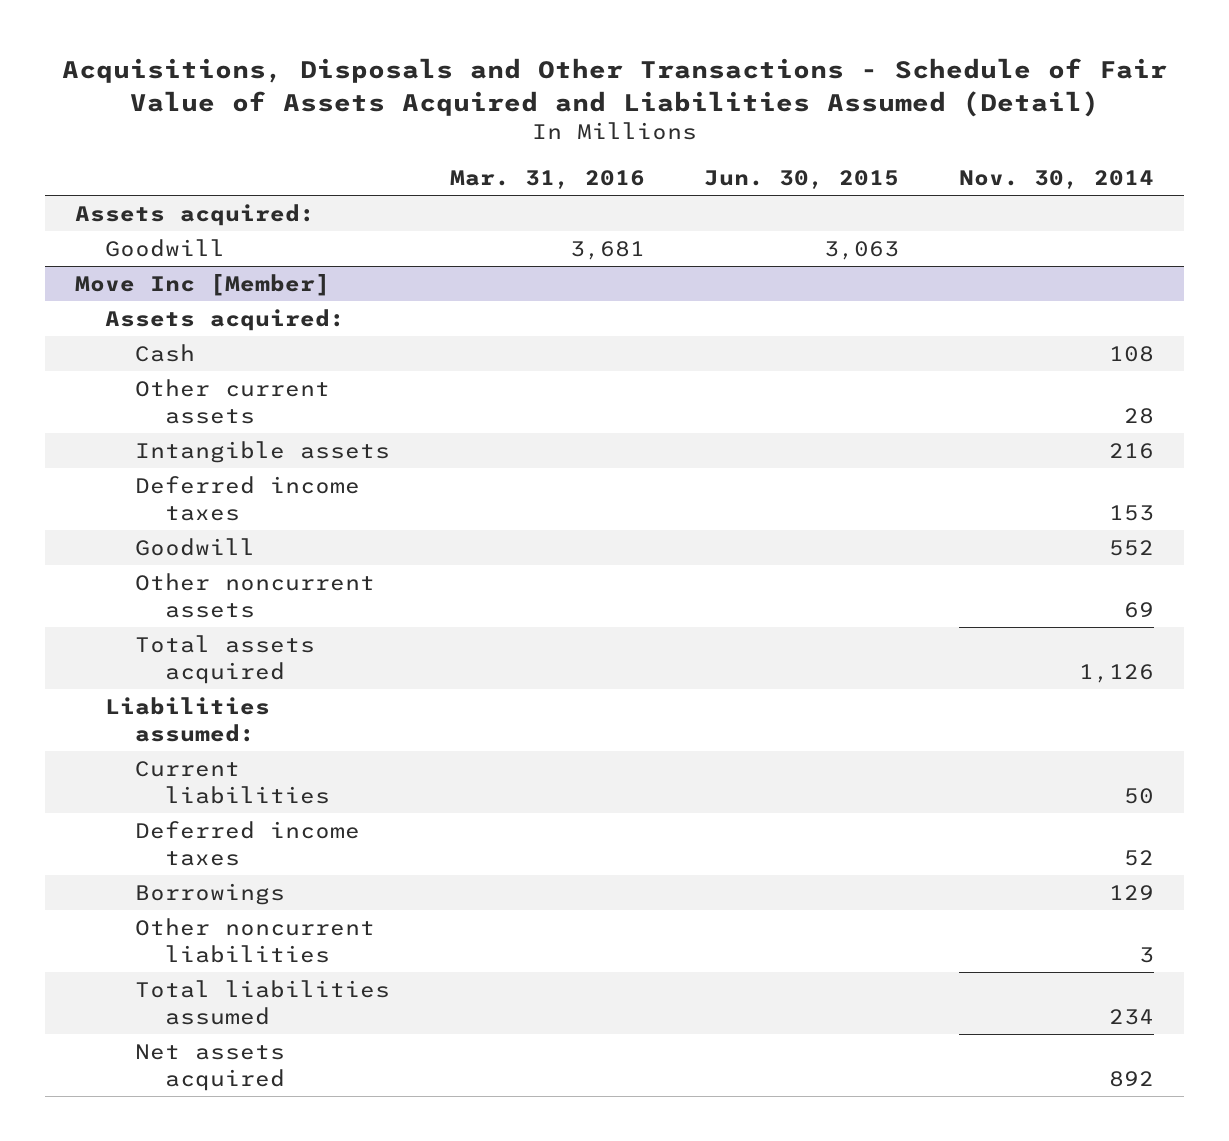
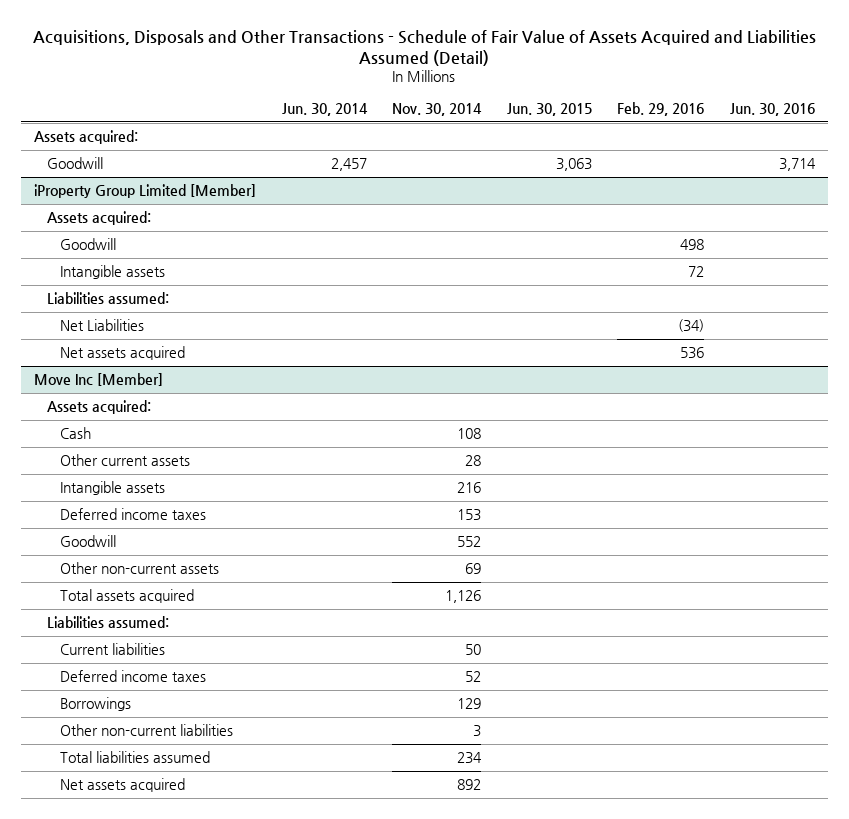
- | Mar. 31, 2016 | Jun. 30, 2015 | Nov. 30, 2014
+ | Jun. 30, 2014 | Nov. 30, 2014 | Jun. 30, 2015 | Feb. 29, 2016 | Jun. 30, 2016
+ iProperty Group Limited [Member]
+ Assets acquired:
+ Goodwill | | | | 498 |
+ Intangible assets | | | | 72 |
+ Liabilities assumed:
+ Net Liabilities | | | | (34) |
+ Net assets acquired | | | | 536 |
@ Move Inc [Member]
- Other noncurrent assets | | | 69
+ Other non-current assets | | 69 | | |
- Other noncurrent liabilities | | | 3
+ Other non-current liabilities | | 3 | | |

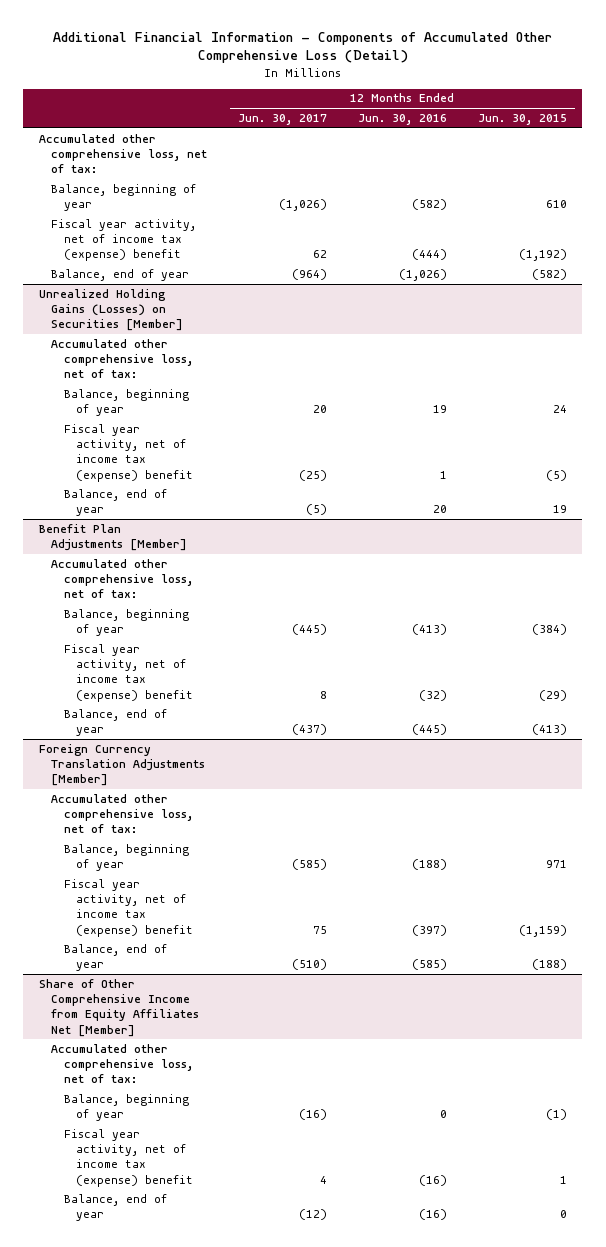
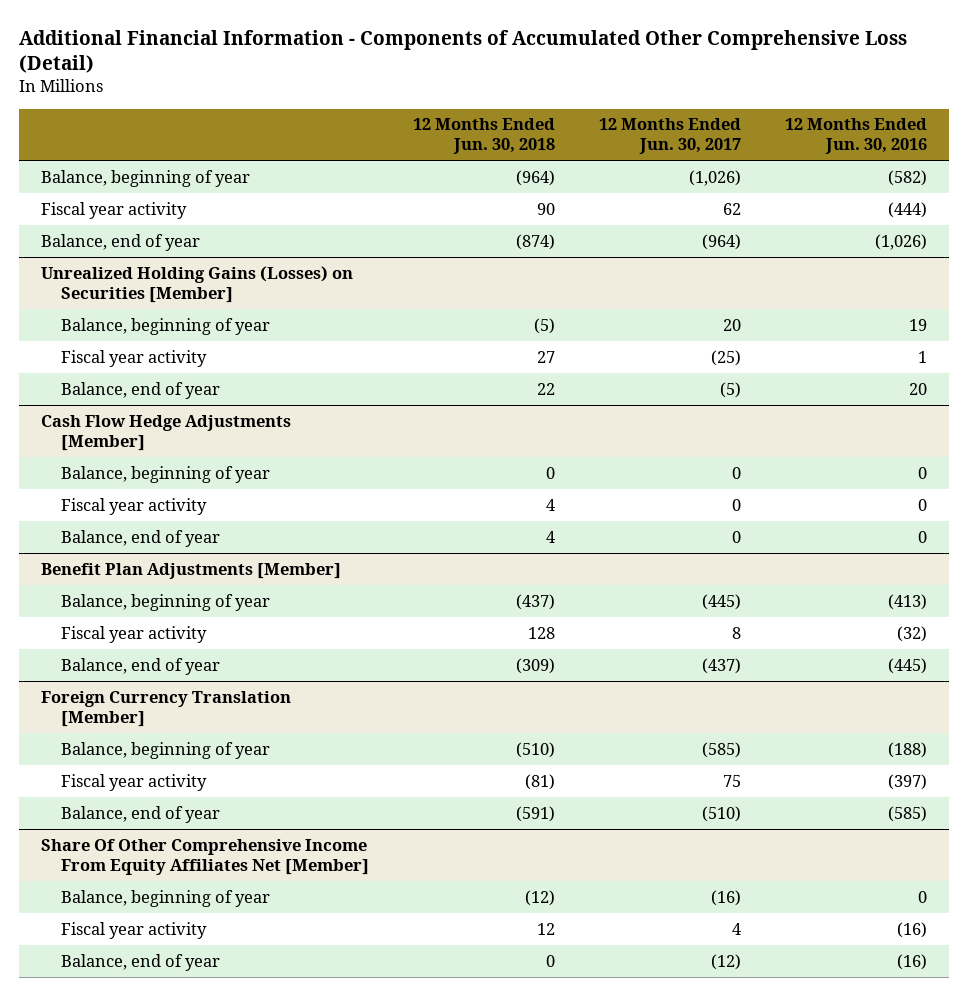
- | 12 Months Ended Jun. 30, 2017 | 12 Months Ended Jun. 30, 2016 | 12 Months Ended Jun. 30, 2015
+ | 12 Months Ended Jun. 30, 2018 | 12 Months Ended Jun. 30, 2017 | 12 Months Ended Jun. 30, 2016
- Accumulated other comprehensive loss, net of tax:
- Fiscal year activity, net of income tax (expense) benefit | 62 | (444) | (1,192)
+ Fiscal year activity | 90 | 62 | (444)
@ Unrealized Holding Gains (Losses) on Securities [Member]
- Accumulated other comprehensive loss, net of tax:
- Fiscal year activity, net of income tax (expense) benefit | (25) | 1 | (5)
+ Fiscal year activity | 27 | (25) | 1
+ Cash Flow Hedge Adjustments [Member]
+ Balance, beginning of year | 0 | 0 | 0
+ Fiscal year activity | 4 | 0 | 0
+ Balance, end of year | 4 | 0 | 0
@ Benefit Plan Adjustments [Member]
- Accumulated other comprehensive loss, net of tax:
- Fiscal year activity, net of income tax (expense) benefit | 8 | (32) | (29)
+ Fiscal year activity | 128 | 8 | (32)
- Foreign Currency Translation Adjustments [Member]
- Accumulated other comprehensive loss, net of tax:
+ Foreign Currency Translation [Member]
- Fiscal year activity, net of income tax (expense) benefit | 75 | (397) | (1,159)
+ Fiscal year activity | (81) | 75 | (397)
- Share of Other Comprehensive Income from Equity Affiliates Net [Member]
- Accumulated other comprehensive loss, net of tax:
+ Share Of Other Comprehensive Income From Equity Affiliates Net [Member]
- Fiscal year activity, net of income tax (expense) benefit | 4 | (16) | 1
+ Fiscal year activity | 12 | 4 | (16)

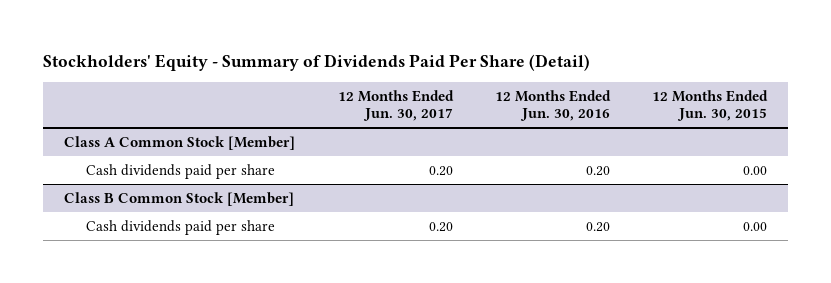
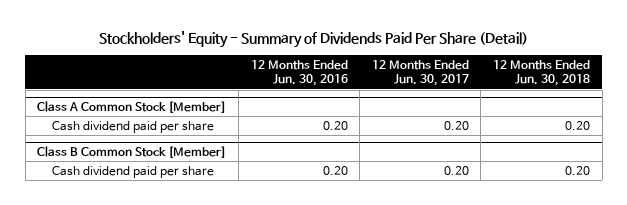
- | 12 Months Ended Jun. 30, 2017 | 12 Months Ended Jun. 30, 2016 | 12 Months Ended Jun. 30, 2015
+ | 12 Months Ended Jun. 30, 2016 | 12 Months Ended Jun. 30, 2017 | 12 Months Ended Jun. 30, 2018
@ Class A Common Stock [Member]
- Cash dividends paid per share | 0.20 | 0.20 | 0.00
+ Cash dividend paid per share | 0.20 | 0.20 | 0.20
@ Class B Common Stock [Member]
- Cash dividends paid per share | 0.20 | 0.20 | 0.00
+ Cash dividend paid per share | 0.20 | 0.20 | 0.20

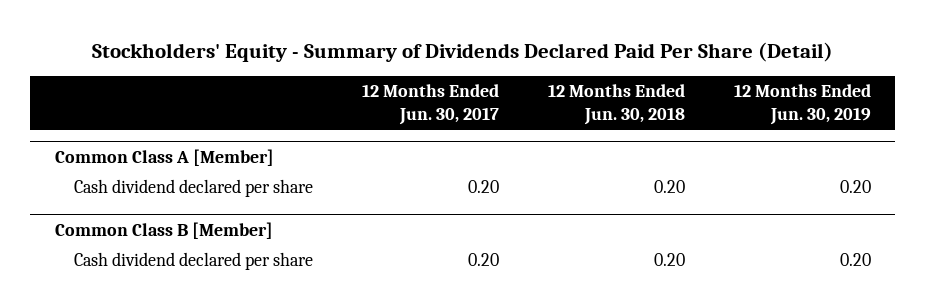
- Stockholders' Equity - Summary of Dividends Paid Per Share (Detail)
+ Stockholders' Equity - Summary of Dividends Declared Paid Per Share (Detail)
- | 12 Months Ended Jun. 30, 2016 | 12 Months Ended Jun. 30, 2017 | 12 Months Ended Jun. 30, 2018
+ | 12 Months Ended Jun. 30, 2017 | 12 Months Ended Jun. 30, 2018 | 12 Months Ended Jun. 30, 2019
- Class A Common Stock [Member]
- Cash dividend paid per share | 0.20 | 0.20 | 0.20
- Class B Common Stock [Member]
- Cash dividend paid per share | 0.20 | 0.20 | 0.20
+ Common Class A [Member]
+ Cash dividend declared per share | 0.20 | 0.20 | 0.20
+ Common Class B [Member]
+ Cash dividend declared per share | 0.20 | 0.20 | 0.20

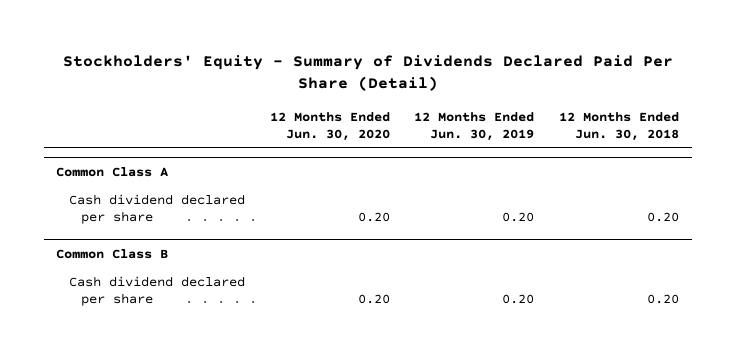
- | 12 Months Ended Jun. 30, 2017 | 12 Months Ended Jun. 30, 2018 | 12 Months Ended Jun. 30, 2019
+ | 12 Months Ended Jun. 30, 2020 | 12 Months Ended Jun. 30, 2019 | 12 Months Ended Jun. 30, 2018
- Common Class A [Member]
+ Common Class A
- Common Class B [Member]
+ Common Class B

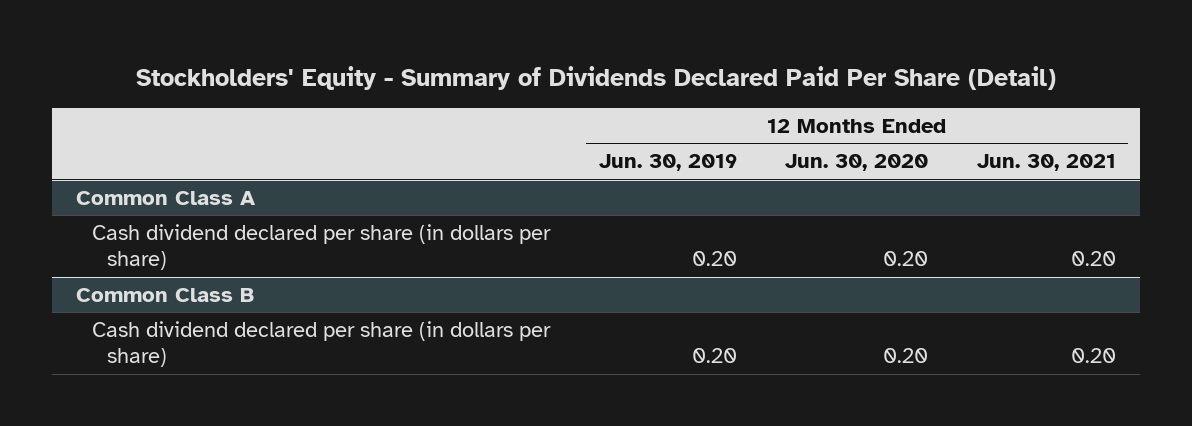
- | 12 Months Ended Jun. 30, 2020 | 12 Months Ended Jun. 30, 2019 | 12 Months Ended Jun. 30, 2018
+ | 12 Months Ended Jun. 30, 2019 | 12 Months Ended Jun. 30, 2020 | 12 Months Ended Jun. 30, 2021
@ Common Class A
- Cash dividend declared per share | 0.20 | 0.20 | 0.20
+ Cash dividend declared per share (in dollars per share) | 0.20 | 0.20 | 0.20
@ Common Class B
- Cash dividend declared per share | 0.20 | 0.20 | 0.20
+ Cash dividend declared per share (in dollars per share) | 0.20 | 0.20 | 0.20

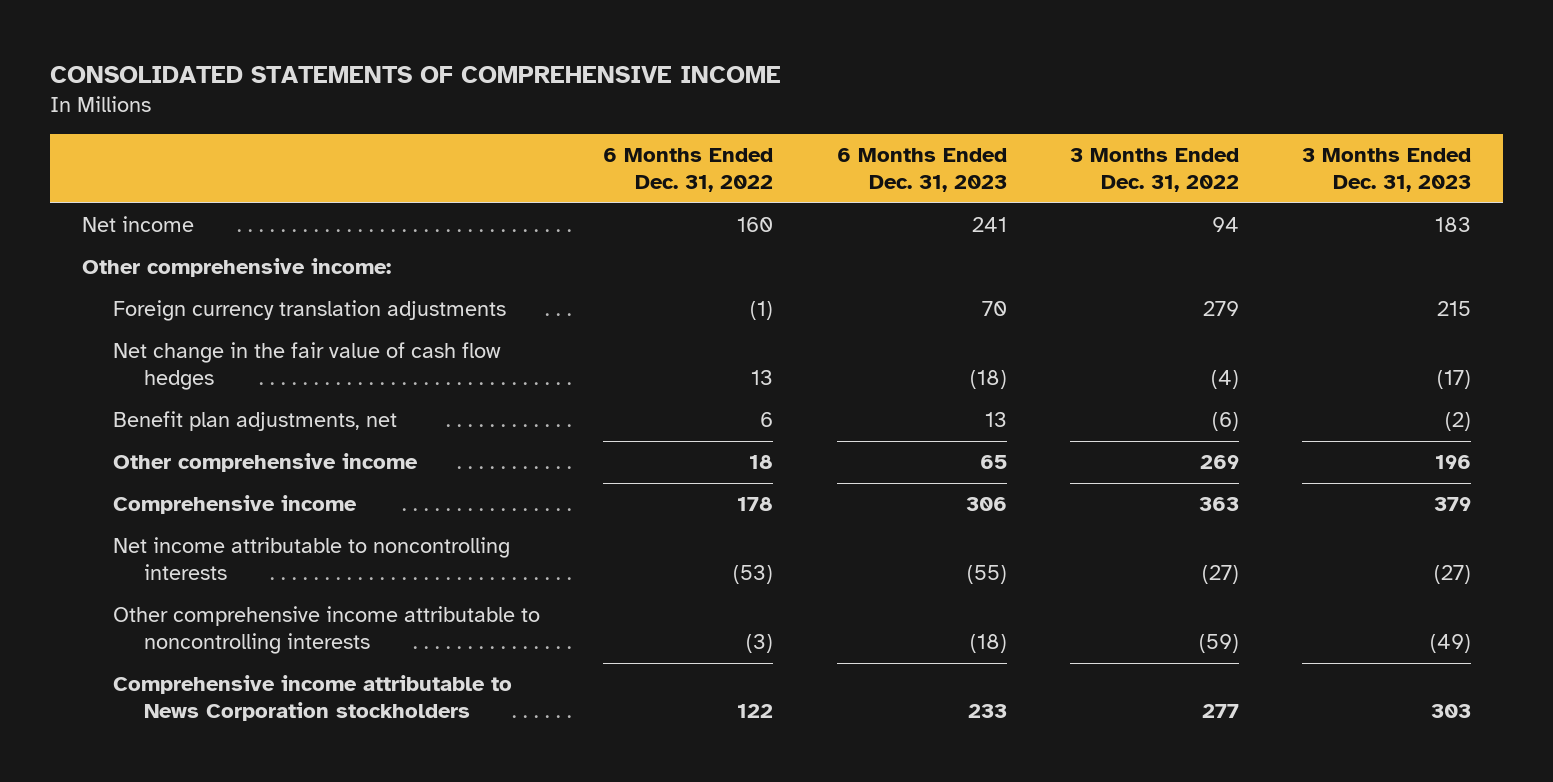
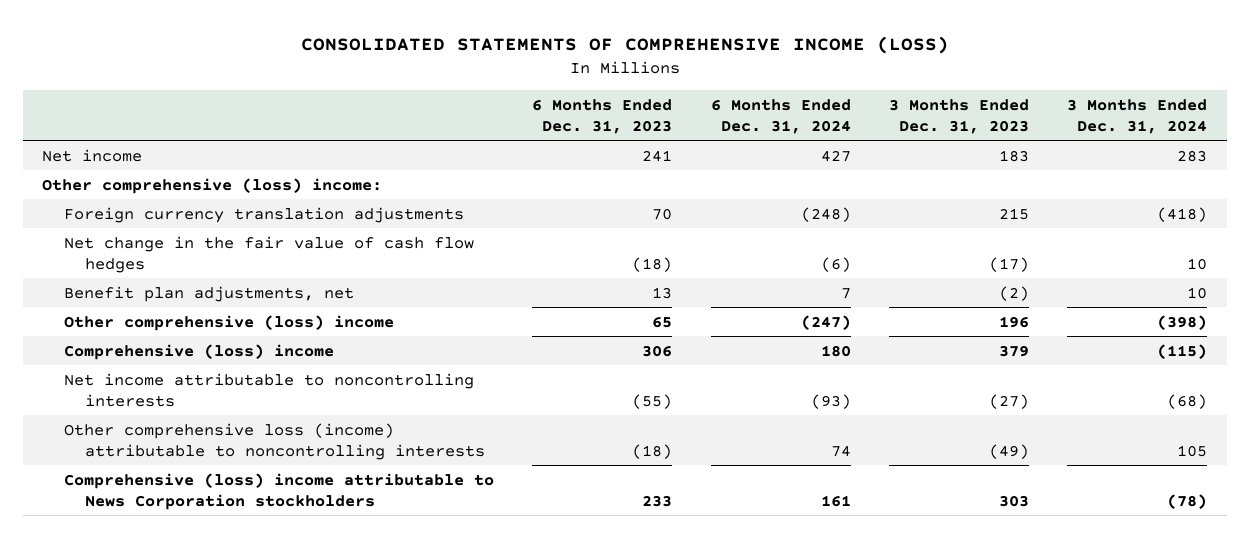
- CONSOLIDATED STATEMENTS OF COMPREHENSIVE INCOME
+ CONSOLIDATED STATEMENTS OF COMPREHENSIVE INCOME (LOSS)
- | 6 Months Ended Dec. 31, 2022 | 6 Months Ended Dec. 31, 2023 | 3 Months Ended Dec. 31, 2022 | 3 Months Ended Dec. 31, 2023
+ | 6 Months Ended Dec. 31, 2023 | 6 Months Ended Dec. 31, 2024 | 3 Months Ended Dec. 31, 2023 | 3 Months Ended Dec. 31, 2024
- Other comprehensive income:
+ Other comprehensive (loss) income:
- Other comprehensive income | 18 | 65 | 269 | 196
- Comprehensive income | 178 | 306 | 363 | 379
+ Other comprehensive (loss) income | 65 | (247) | 196 | (398)
+ Comprehensive (loss) income | 306 | 180 | 379 | (115)
- Other comprehensive income attributable to noncontrolling interests | (3) | (18) | (59) | (49)
- Comprehensive income attributable to News Corporation stockholders | 122 | 233 | 277 | 303
+ Other comprehensive loss (income) attributable to noncontrolling interests | (18) | 74 | (49) | 105
+ Comprehensive (loss) income attributable to News Corporation stockholders | 233 | 161 | 303 | (78)

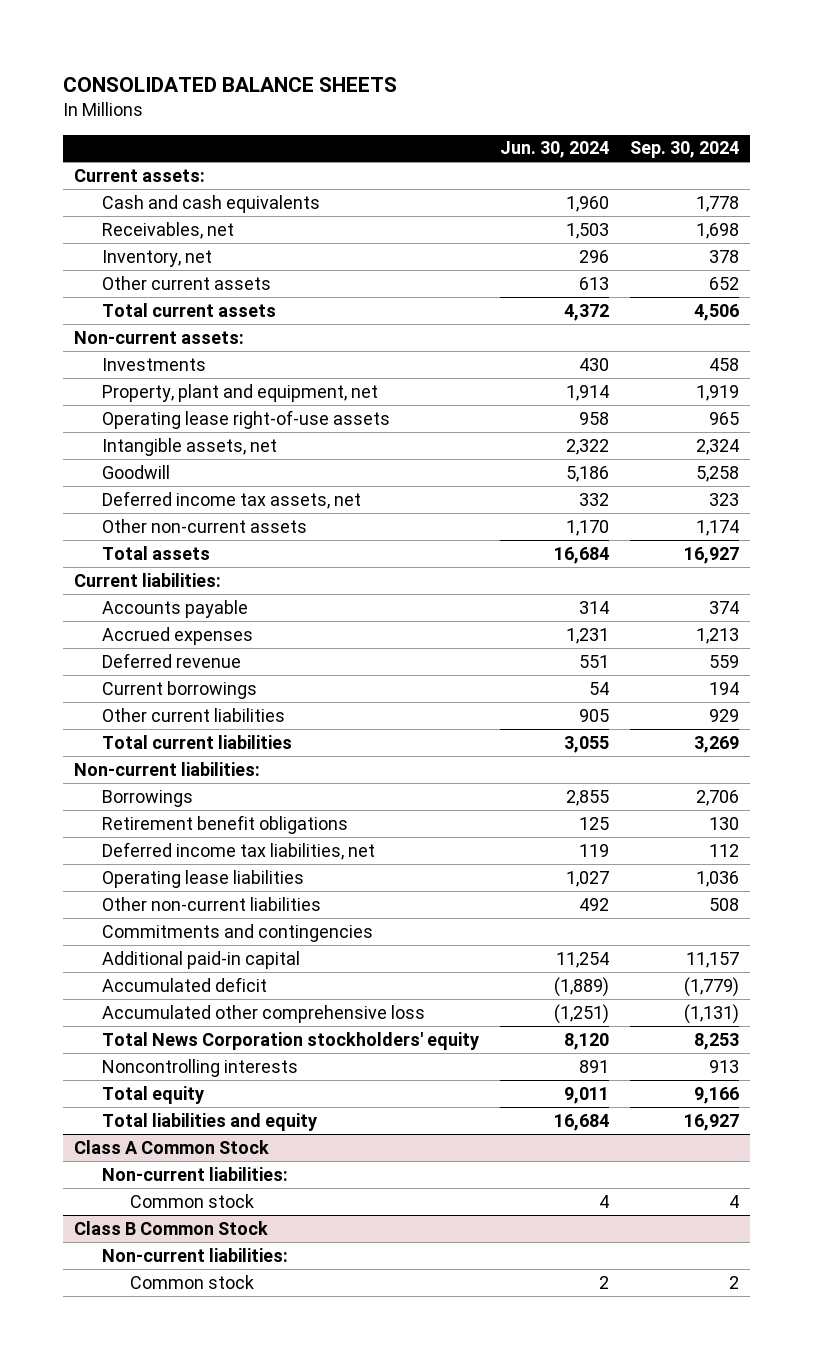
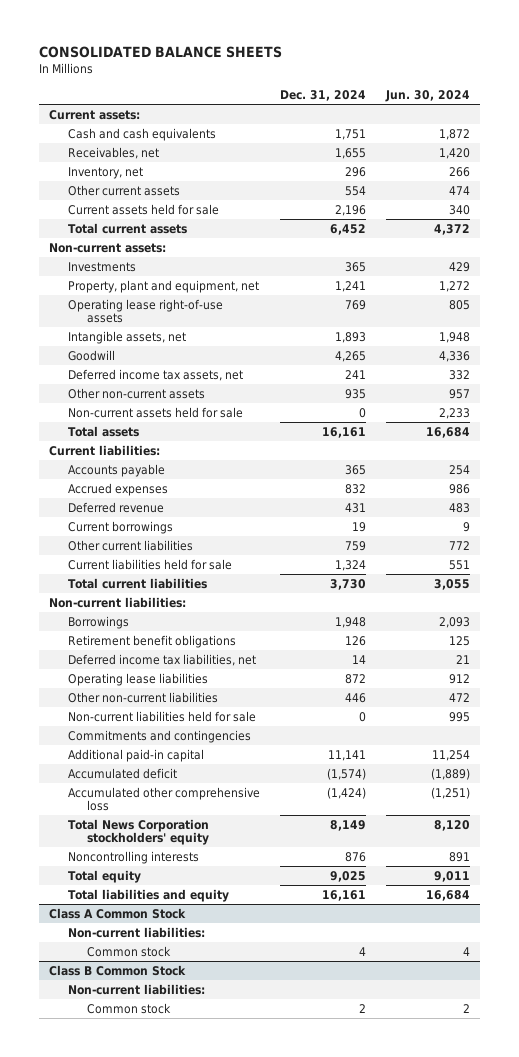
- | Jun. 30, 2024 | Sep. 30, 2024
+ | Dec. 31, 2024 | Jun. 30, 2024
- Cash and cash equivalents | 1,960 | 1,778
- Receivables, net | 1,503 | 1,698
- Inventory, net | 296 | 378
- Other current assets | 613 | 652
+ Cash and cash equivalents | 1,751 | 1,872
+ Receivables, net | 1,655 | 1,420
+ Inventory, net | 296 | 266
+ Other current assets | 554 | 474
+ Current assets held for sale | 2,196 | 340
- Investments | 430 | 458
- Property, plant and equipment, net | 1,914 | 1,919
- Operating lease right-of-use assets | 958 | 965
- Intangible assets, net | 2,322 | 2,324
- Goodwill | 5,186 | 5,258
+ Investments | 365 | 429
+ Property, plant and equipment, net | 1,241 | 1,272
+ Operating lease right-of-use assets | 769 | 805
+ Intangible assets, net | 1,893 | 1,948
+ Goodwill | 4,265 | 4,336
- Other non-current assets | 1,170 | 1,174
+ Other non-current assets | 935 | 957
+ Non-current assets held for sale | 0 | 2,233
- Accounts payable | 314 | 374
- Accrued expenses | 1,231 | 1,213
- Deferred revenue | 551 | 559
- Current borrowings | 54 | 194
- Other current liabilities | 905 | 929
+ Accounts payable | 365 | 254
+ Accrued expenses | 832 | 986
+ Deferred revenue | 431 | 483
+ Current borrowings | 19 | 9
+ Other current liabilities | 759 | 772
+ Current liabilities held for sale | 1,324 | 551
- Borrowings | 2,855 | 2,706
+ Borrowings | 1,948 | 2,093
- Deferred income tax liabilities, net | 119 | 112
- Operating lease liabilities | 1,027 | 1,036
- Other non-current liabilities | 492 | 508
+ Deferred income tax liabilities, net | 14 | 21
+ Operating lease liabilities | 872 | 912
+ Other non-current liabilities | 446 | 472
+ Non-current liabilities held for sale | 0 | 995

